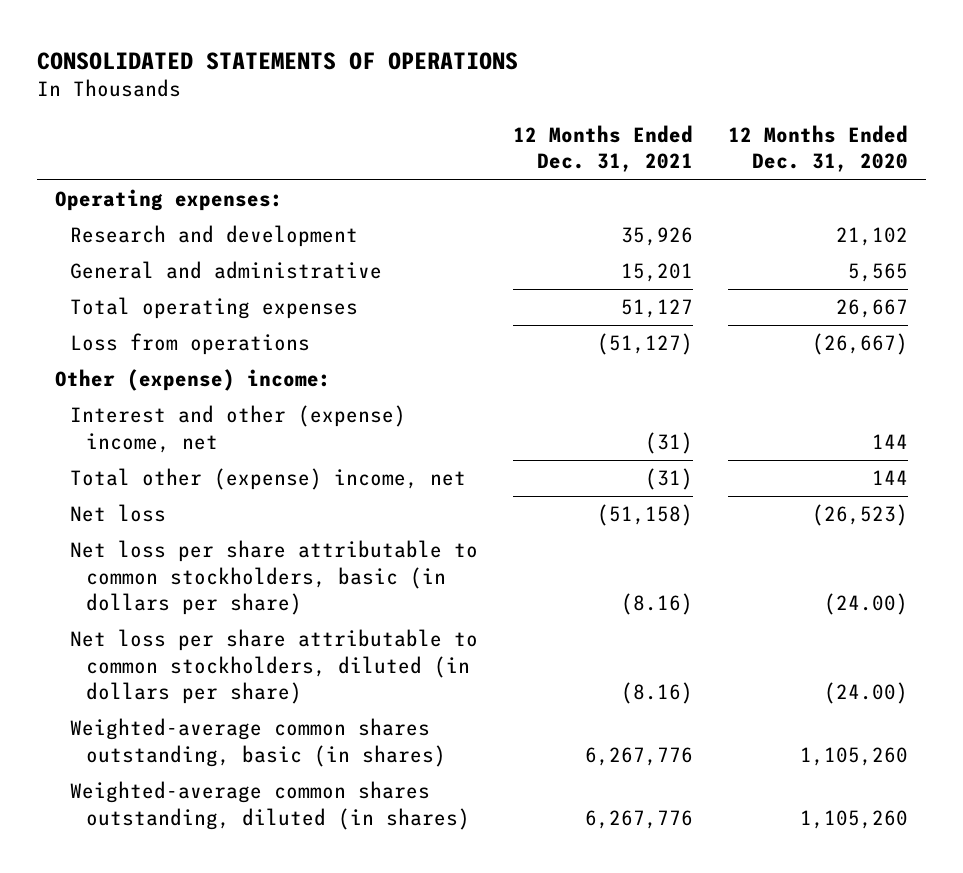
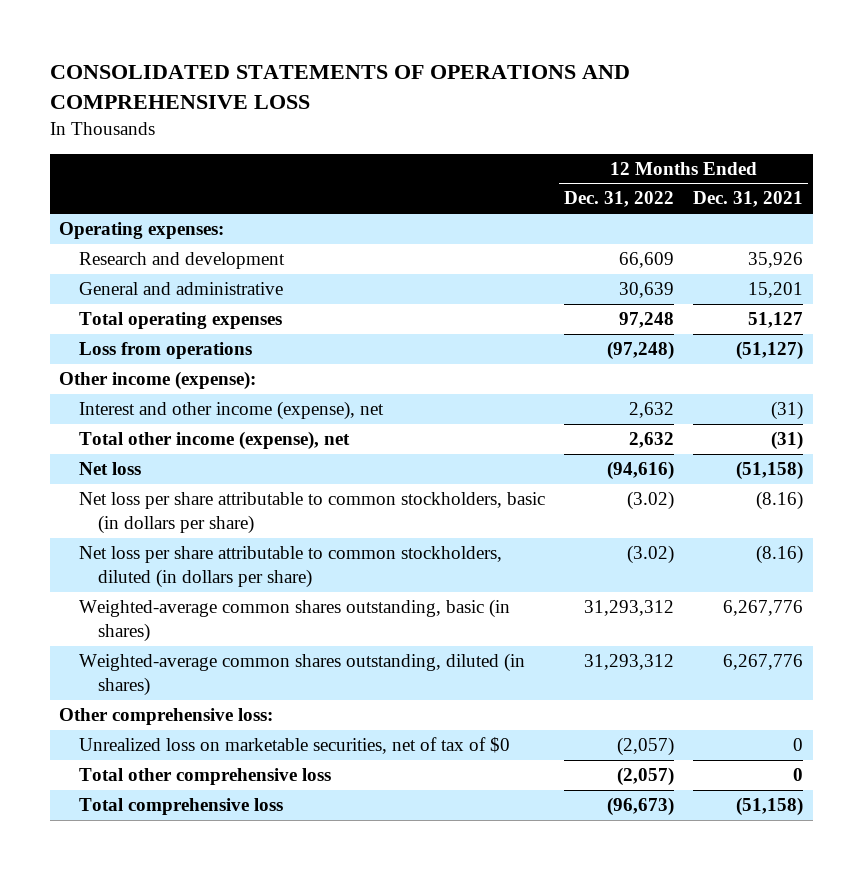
- CONSOLIDATED STATEMENTS OF OPERATIONS
+ CONSOLIDATED STATEMENTS OF OPERATIONS AND COMPREHENSIVE LOSS
- | 12 Months Ended Dec. 31, 2021 | 12 Months Ended Dec. 31, 2020
+ | 12 Months Ended Dec. 31, 2022 | 12 Months Ended Dec. 31, 2021
- Other (expense) income:
- Interest and other (expense) income, net | (31) | 144
- Total other (expense) income, net | (31) | 144
+ Other income (expense):
+ Interest and other income (expense), net | 2,632 | (31)
+ Total other income (expense), net | 2,632 | (31)
+ Other comprehensive loss:
+ Unrealized loss on marketable securities, net of tax of $0 | (2,057) | 0
+ Total other comprehensive loss | (2,057) | 0
+ Total comprehensive loss | (96,673) | (51,158)

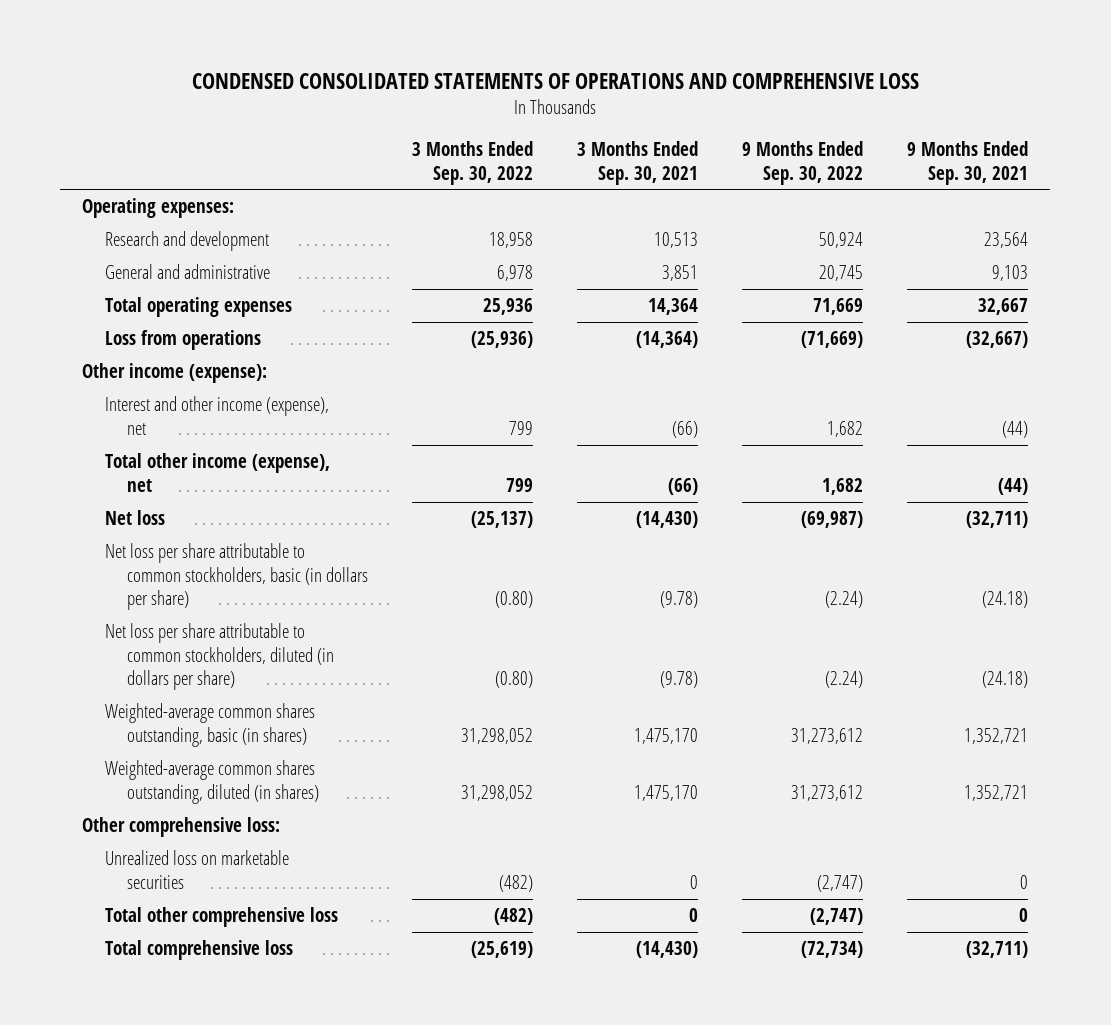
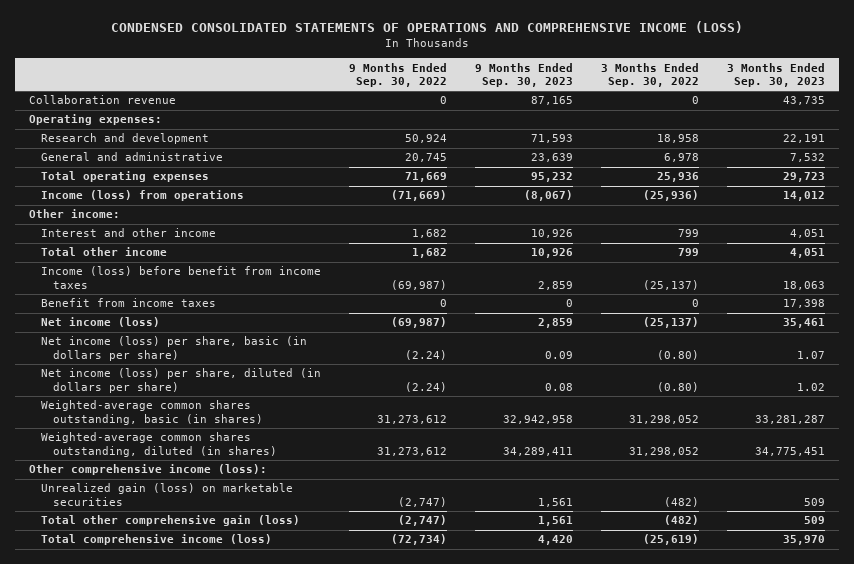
- CONDENSED CONSOLIDATED STATEMENTS OF OPERATIONS AND COMPREHENSIVE LOSS
+ CONDENSED CONSOLIDATED STATEMENTS OF OPERATIONS AND COMPREHENSIVE INCOME (LOSS)
- | 3 Months Ended Sep. 30, 2022 | 3 Months Ended Sep. 30, 2021 | 9 Months Ended Sep. 30, 2022 | 9 Months Ended Sep. 30, 2021
+ | 9 Months Ended Sep. 30, 2022 | 9 Months Ended Sep. 30, 2023 | 3 Months Ended Sep. 30, 2022 | 3 Months Ended Sep. 30, 2023
+ Collaboration revenue | 0 | 87,165 | 0 | 43,735
- Loss from operations | (25,936) | (14,364) | (71,669) | (32,667)
- Other income (expense):
- Interest and other income (expense), net | 799 | (66) | 1,682 | (44)
- Total other income (expense), net | 799 | (66) | 1,682 | (44)
- Net loss | (25,137) | (14,430) | (69,987) | (32,711)
- Net loss per share attributable to common stockholders, basic (in dollars per share) | (0.80) | (9.78) | (2.24) | (24.18)
- Net loss per share attributable to common stockholders, diluted (in dollars per share) | (0.80) | (9.78) | (2.24) | (24.18)
+ Income (loss) from operations | (71,669) | (8,067) | (25,936) | 14,012
+ Other income:
+ Interest and other income | 1,682 | 10,926 | 799 | 4,051
+ Total other income | 1,682 | 10,926 | 799 | 4,051
+ Income (loss) before benefit from income taxes | (69,987) | 2,859 | (25,137) | 18,063
+ Benefit from income taxes | 0 | 0 | 0 | 17,398
+ Net income (loss) | (69,987) | 2,859 | (25,137) | 35,461
+ Net income (loss) per share, basic (in dollars per share) | (2.24) | 0.09 | (0.80) | 1.07
+ Net income (loss) per share, diluted (in dollars per share) | (2.24) | 0.08 | (0.80) | 1.02
- Other comprehensive loss:
- Unrealized loss on marketable securities | (482) | 0 | (2,747) | 0
- Total other comprehensive loss | (482) | 0 | (2,747) | 0
- Total comprehensive loss | (25,619) | (14,430) | (72,734) | (32,711)
+ Other comprehensive income (loss):
+ Unrealized gain (loss) on marketable securities | (2,747) | 1,561 | (482) | 509
+ Total other comprehensive gain (loss) | (2,747) | 1,561 | (482) | 509
+ Total comprehensive income (loss) | (72,734) | 4,420 | (25,619) | 35,970

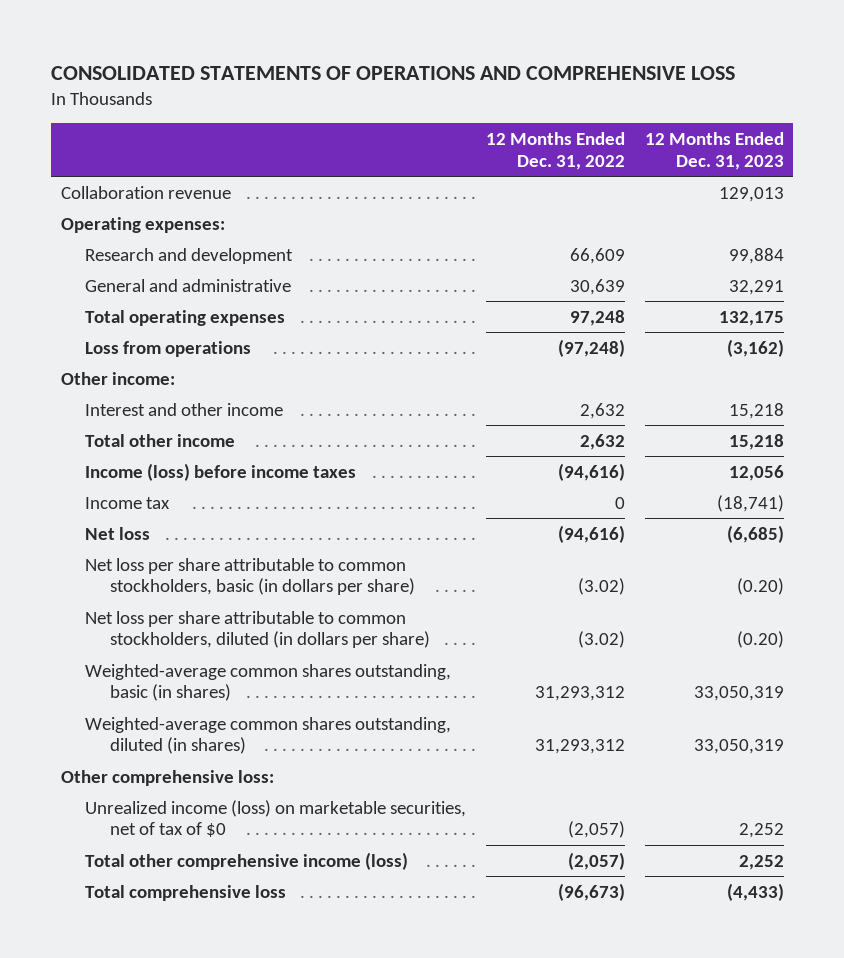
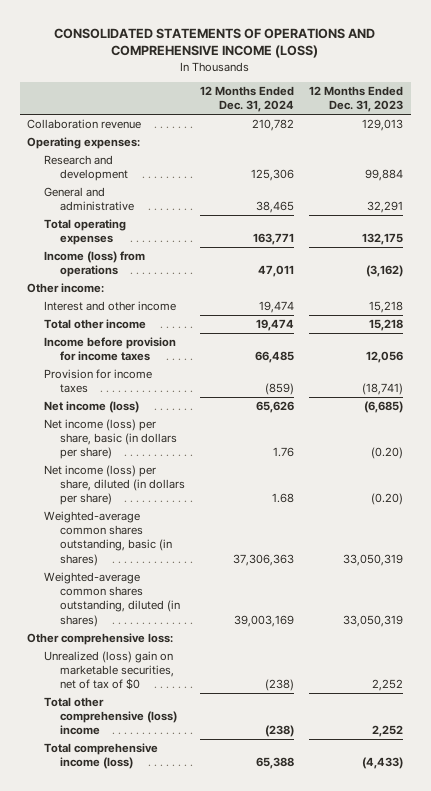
- CONSOLIDATED STATEMENTS OF OPERATIONS AND COMPREHENSIVE LOSS
+ CONSOLIDATED STATEMENTS OF OPERATIONS AND COMPREHENSIVE INCOME (LOSS)
- | 12 Months Ended Dec. 31, 2022 | 12 Months Ended Dec. 31, 2023
+ | 12 Months Ended Dec. 31, 2024 | 12 Months Ended Dec. 31, 2023
- Loss from operations | (97,248) | (3,162)
+ Income (loss) from operations | 47,011 | (3,162)
- Income (loss) before income taxes | (94,616) | 12,056
- Income tax | 0 | (18,741)
- Net loss | (94,616) | (6,685)
- Net loss per share attributable to common stockholders, basic (in dollars per share) | (3.02) | (0.20)
- Net loss per share attributable to common stockholders, diluted (in dollars per share) | (3.02) | (0.20)
+ Income before provision for income taxes | 66,485 | 12,056
+ Provision for income taxes | (859) | (18,741)
+ Net income (loss) | 65,626 | (6,685)
+ Net income (loss) per share, basic (in dollars per share) | 1.76 | (0.20)
+ Net income (loss) per share, diluted (in dollars per share) | 1.68 | (0.20)
- Unrealized income (loss) on marketable securities, net of tax of $0 | (2,057) | 2,252
- Total other comprehensive income (loss) | (2,057) | 2,252
- Total comprehensive loss | (96,673) | (4,433)
+ Unrealized (loss) gain on marketable securities, net of tax of $0 | (238) | 2,252
+ Total other comprehensive (loss) income | (238) | 2,252
+ Total comprehensive income (loss) | 65,388 | (4,433)

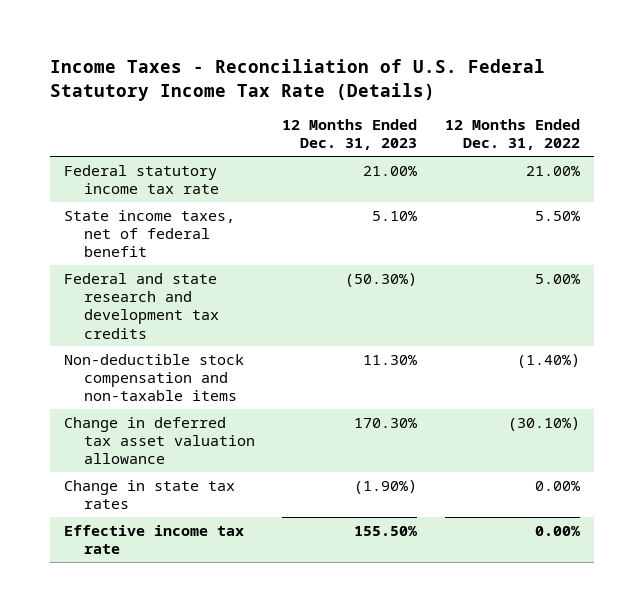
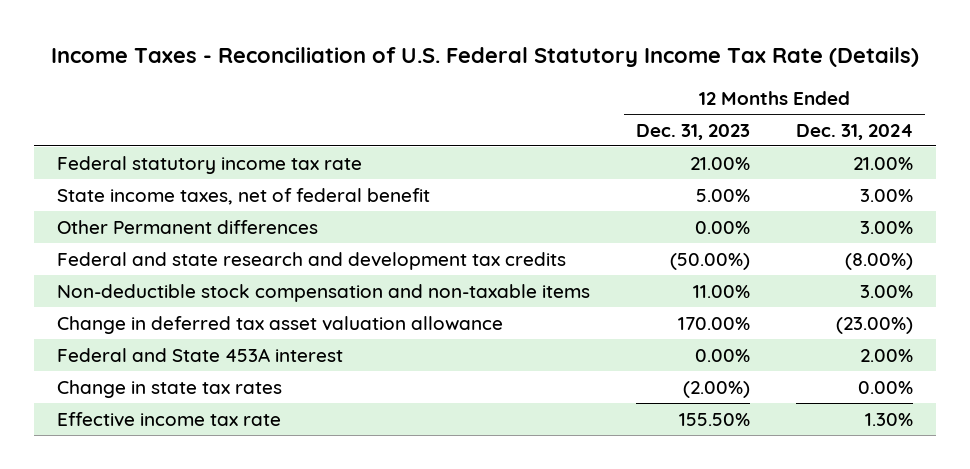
- | 12 Months Ended Dec. 31, 2023 | 12 Months Ended Dec. 31, 2022
+ | 12 Months Ended Dec. 31, 2023 | 12 Months Ended Dec. 31, 2024
- State income taxes, net of federal benefit | 5.10% | 5.50%
- Federal and state research and development tax credits | (50.30%) | 5.00%
- Non-deductible stock compensation and non-taxable items | 11.30% | (1.40%)
- Change in deferred tax asset valuation allowance | 170.30% | (30.10%)
- Change in state tax rates | (1.90%) | 0.00%
+ State income taxes, net of federal benefit | 5.00% | 3.00%
+ Other Permanent differences | 0.00% | 3.00%
+ Federal and state research and development tax credits | (50.00%) | (8.00%)
+ Non-deductible stock compensation and non-taxable items | 11.00% | 3.00%
+ Change in deferred tax asset valuation allowance | 170.00% | (23.00%)
+ Federal and State 453A interest | 0.00% | 2.00%
+ Change in state tax rates | (2.00%) | 0.00%

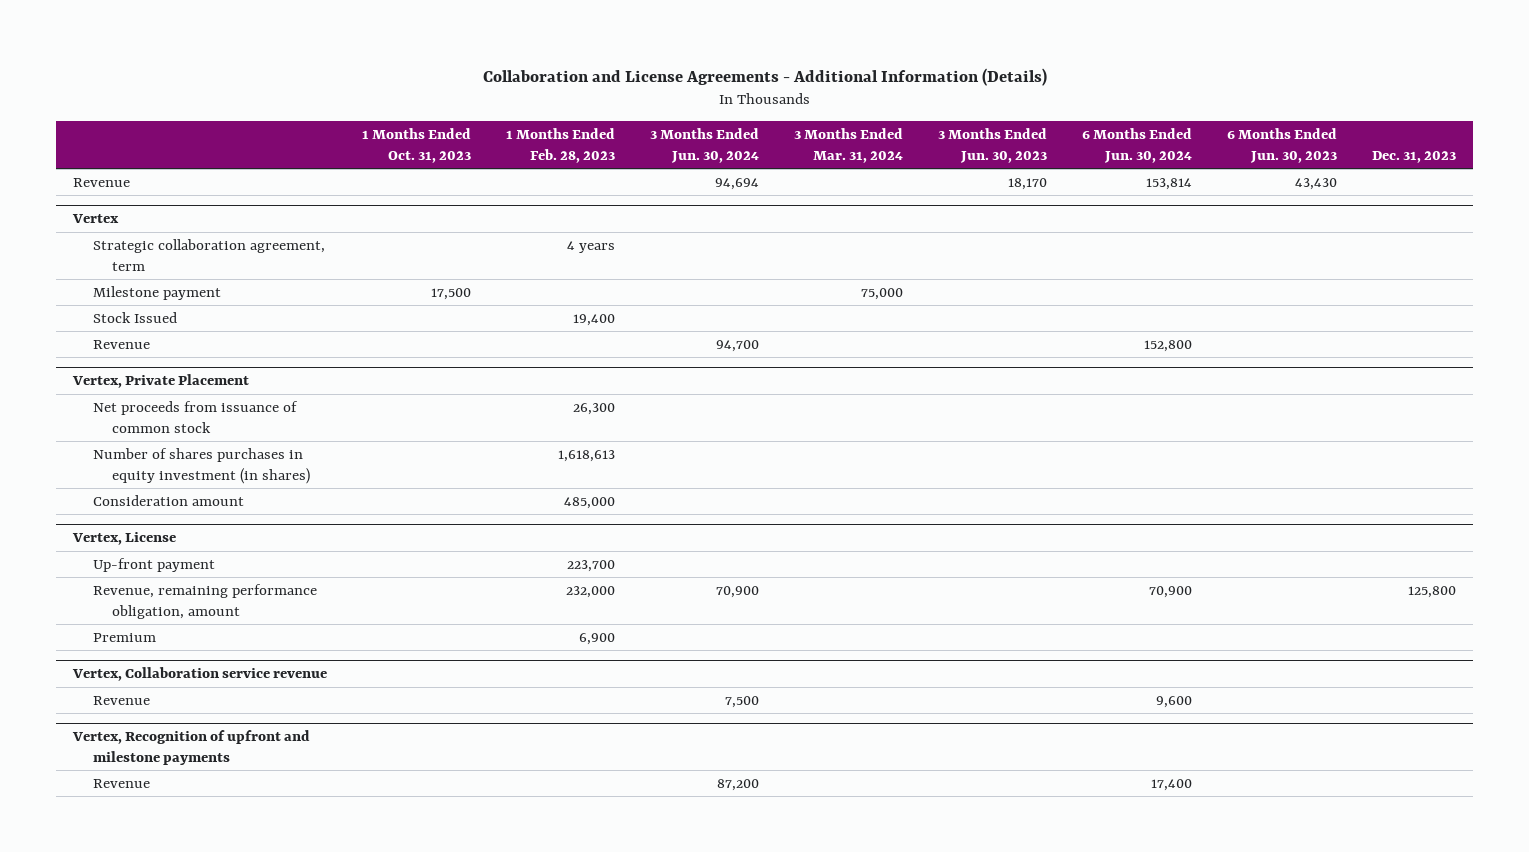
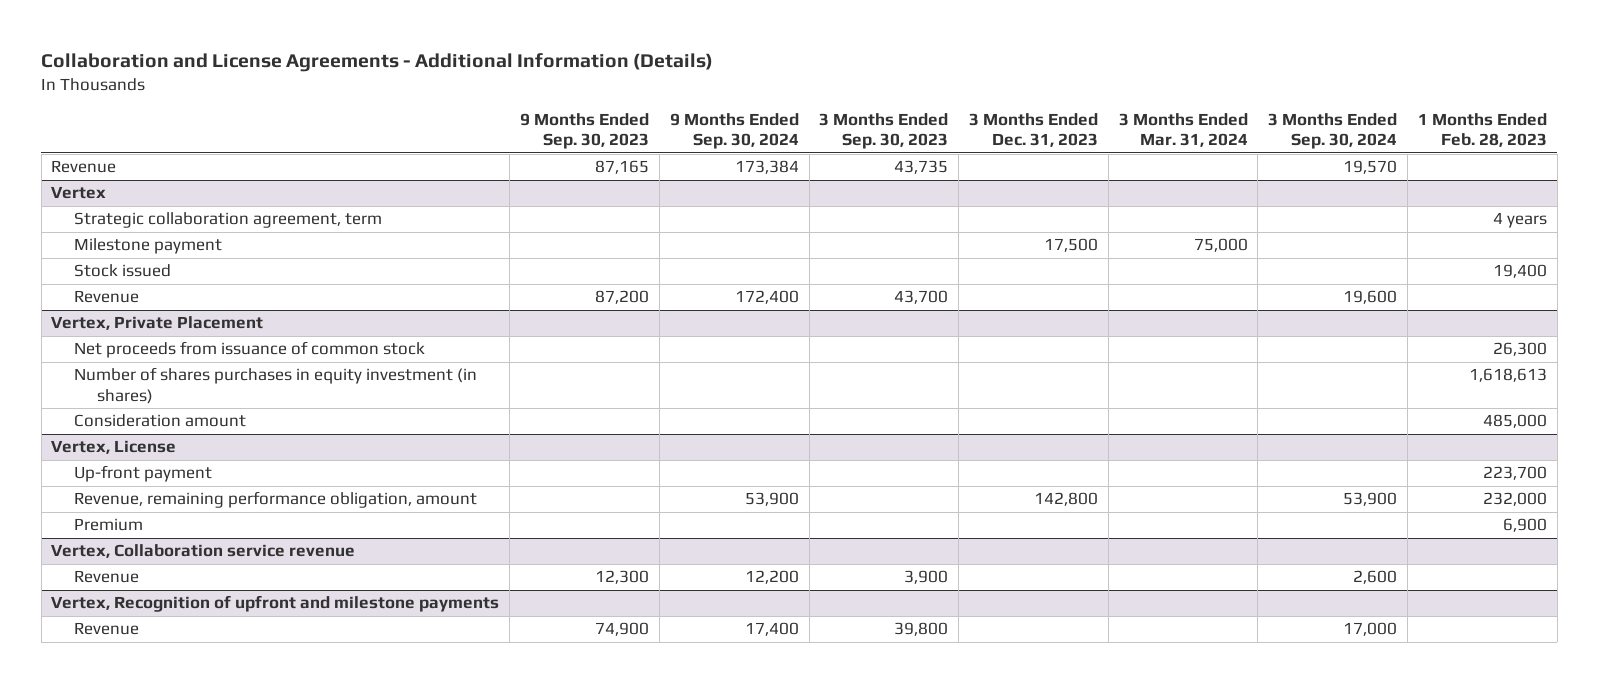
- | 1 Months Ended Oct. 31, 2023 | 1 Months Ended Feb. 28, 2023 | 3 Months Ended Jun. 30, 2024 | 3 Months Ended Mar. 31, 2024 | 3 Months Ended Jun. 30, 2023 | 6 Months Ended Jun. 30, 2024 | 6 Months Ended Jun. 30, 2023 | Dec. 31, 2023
+ | 9 Months Ended Sep. 30, 2023 | 9 Months Ended Sep. 30, 2024 | 3 Months Ended Sep. 30, 2023 | 3 Months Ended Dec. 31, 2023 | 3 Months Ended Mar. 31, 2024 | 3 Months Ended Sep. 30, 2024 | 1 Months Ended Feb. 28, 2023
@ Vertex
- Stock Issued | | 19,400 | | | | | |
+ Stock issued | | | | | | | 19,400

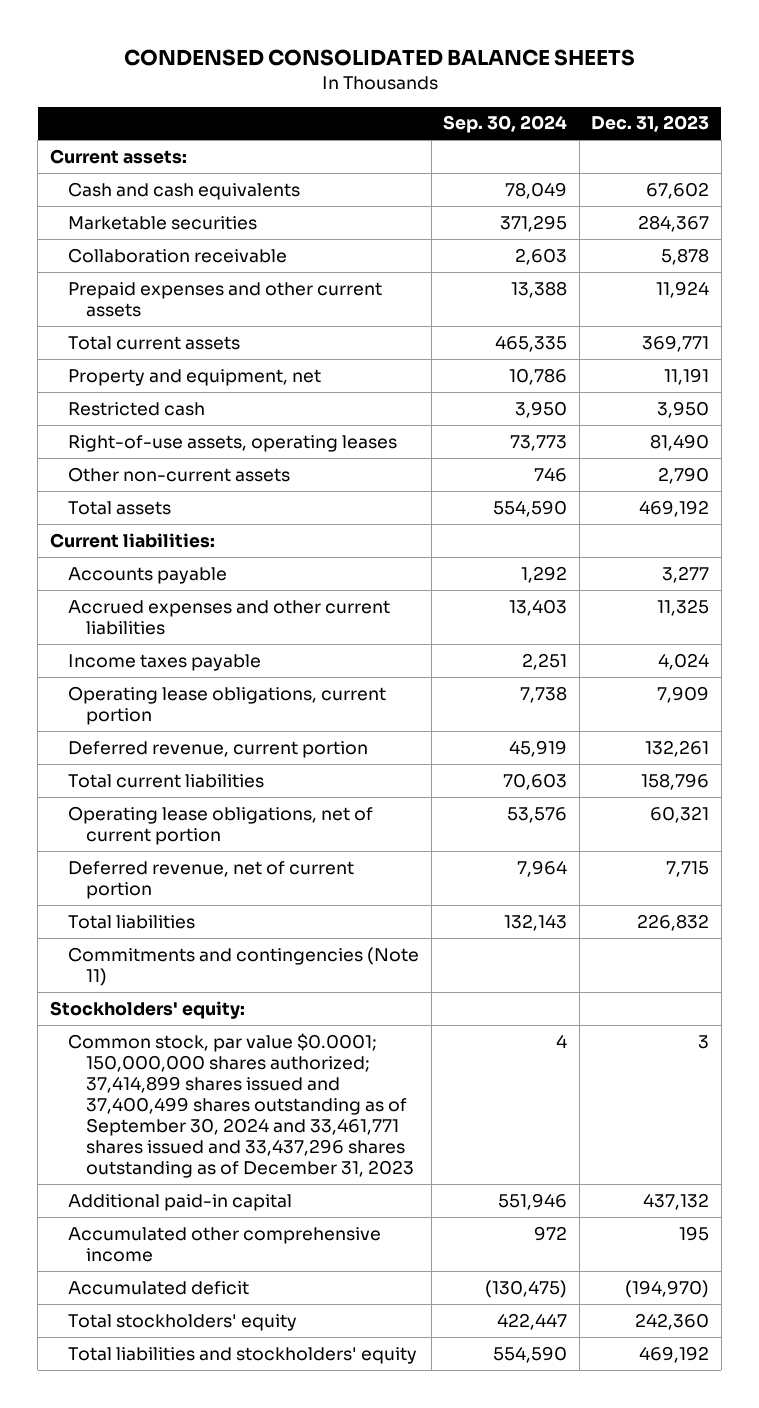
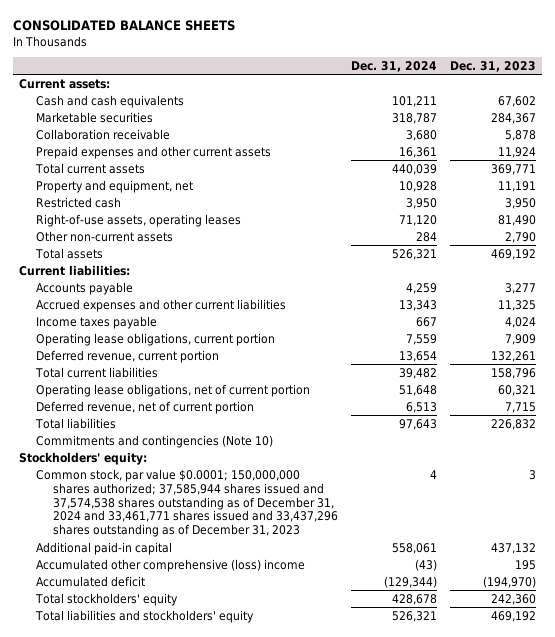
- CONDENSED CONSOLIDATED BALANCE SHEETS
+ CONSOLIDATED BALANCE SHEETS
- | Sep. 30, 2024 | Dec. 31, 2023
+ | Dec. 31, 2024 | Dec. 31, 2023
- Commitments and contingencies (Note 11)
+ Commitments and contingencies (Note 10)
- Common stock, par value $0.0001; 150,000,000 shares authorized; 37,414,899 shares issued and 37,400,499 shares outstanding as of September 30, 2024 and 33,461,771 shares issued and 33,437,296 shares outstanding as of December 31, 2023 | 4 | 3
+ Common stock, par value $0.0001; 150,000,000 shares authorized; 37,585,944 shares issued and 37,574,538 shares outstanding as of December 31, 2024 and 33,461,771 shares issued and 33,437,296 shares outstanding as of December 31, 2023 | 4 | 3
- Accumulated other comprehensive income | 972 | 195
+ Accumulated other comprehensive (loss) income | (43) | 195

